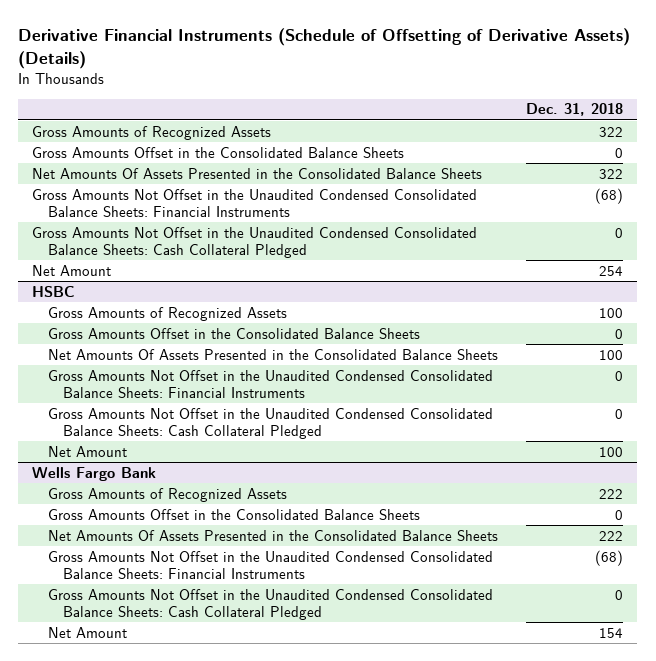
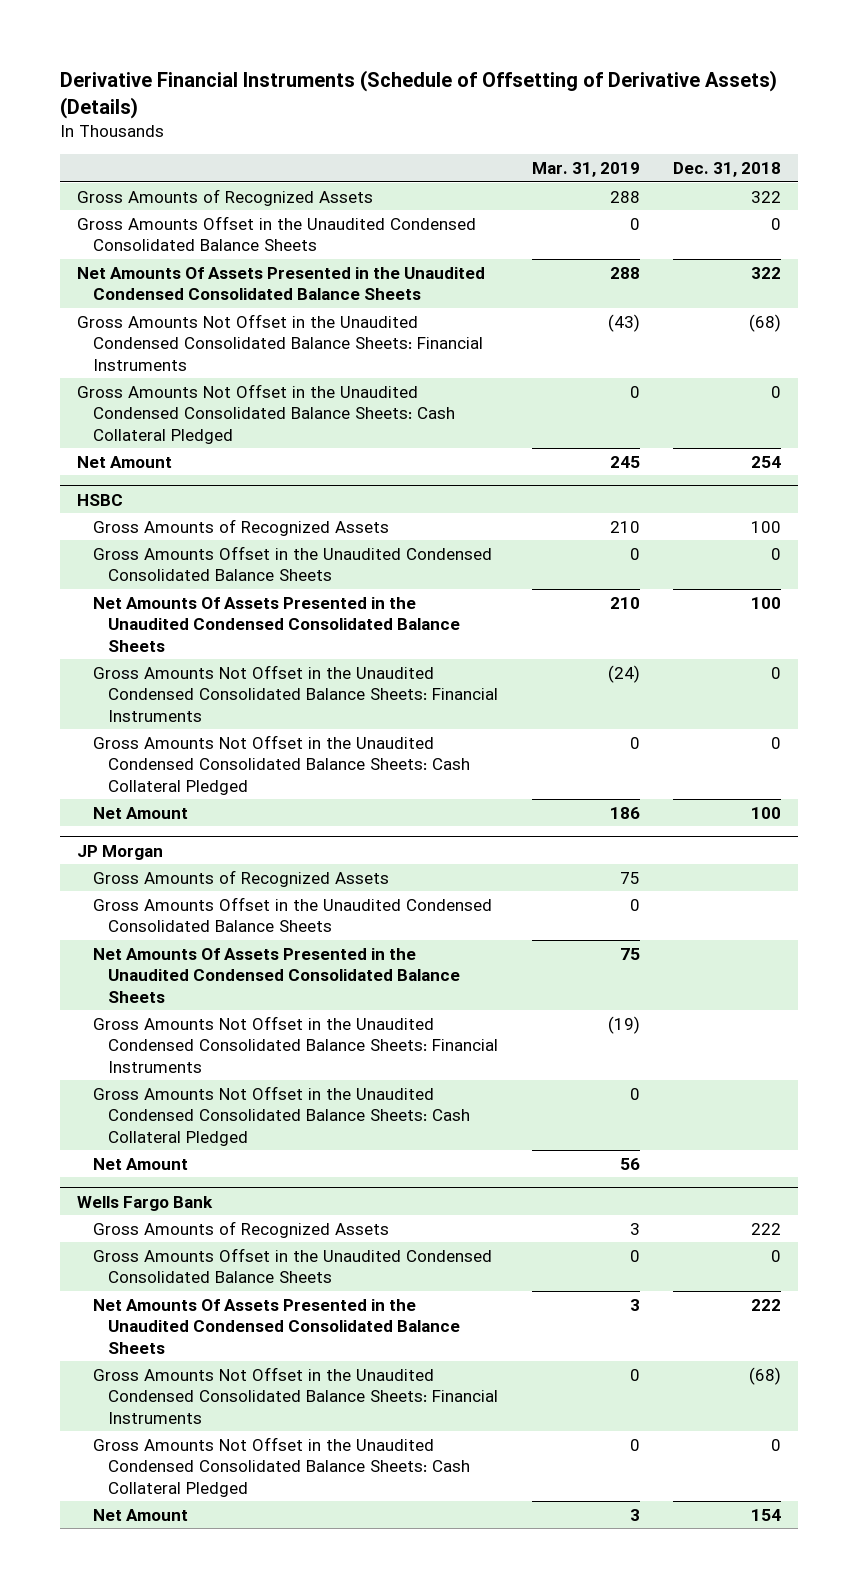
- | Dec. 31, 2018
+ | Mar. 31, 2019 | Dec. 31, 2018
- Gross Amounts Offset in the Consolidated Balance Sheets | 0
- Net Amounts Of Assets Presented in the Consolidated Balance Sheets | 322
+ Gross Amounts Offset in the Unaudited Condensed Consolidated Balance Sheets | 0 | 0
+ Net Amounts Of Assets Presented in the Unaudited Condensed Consolidated Balance Sheets | 288 | 322
@ HSBC
- Gross Amounts Offset in the Consolidated Balance Sheets | 0
- Net Amounts Of Assets Presented in the Consolidated Balance Sheets | 100
+ Gross Amounts Offset in the Unaudited Condensed Consolidated Balance Sheets | 0 | 0
+ Net Amounts Of Assets Presented in the Unaudited Condensed Consolidated Balance Sheets | 210 | 100
+ JP Morgan
+ Gross Amounts of Recognized Assets | 75 |
+ Gross Amounts Offset in the Unaudited Condensed Consolidated Balance Sheets | 0 |
+ Net Amounts Of Assets Presented in the Unaudited Condensed Consolidated Balance Sheets | 75 |
+ Gross Amounts Not Offset in the Unaudited Condensed Consolidated Balance Sheets: Financial Instruments | (19) |
+ Gross Amounts Not Offset in the Unaudited Condensed Consolidated Balance Sheets: Cash Collateral Pledged | 0 |
+ Net Amount | 56 |
@ Wells Fargo Bank
- Gross Amounts Offset in the Consolidated Balance Sheets | 0
- Net Amounts Of Assets Presented in the Consolidated Balance Sheets | 222
+ Gross Amounts Offset in the Unaudited Condensed Consolidated Balance Sheets | 0 | 0
+ Net Amounts Of Assets Presented in the Unaudited Condensed Consolidated Balance Sheets | 3 | 222

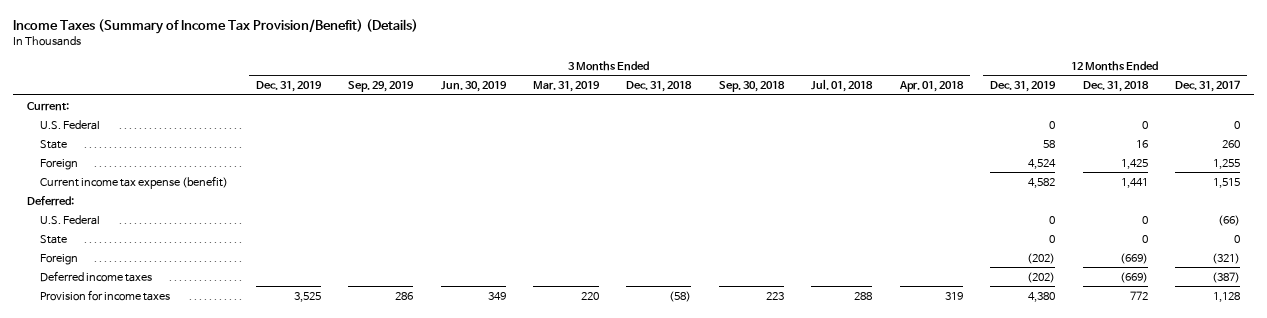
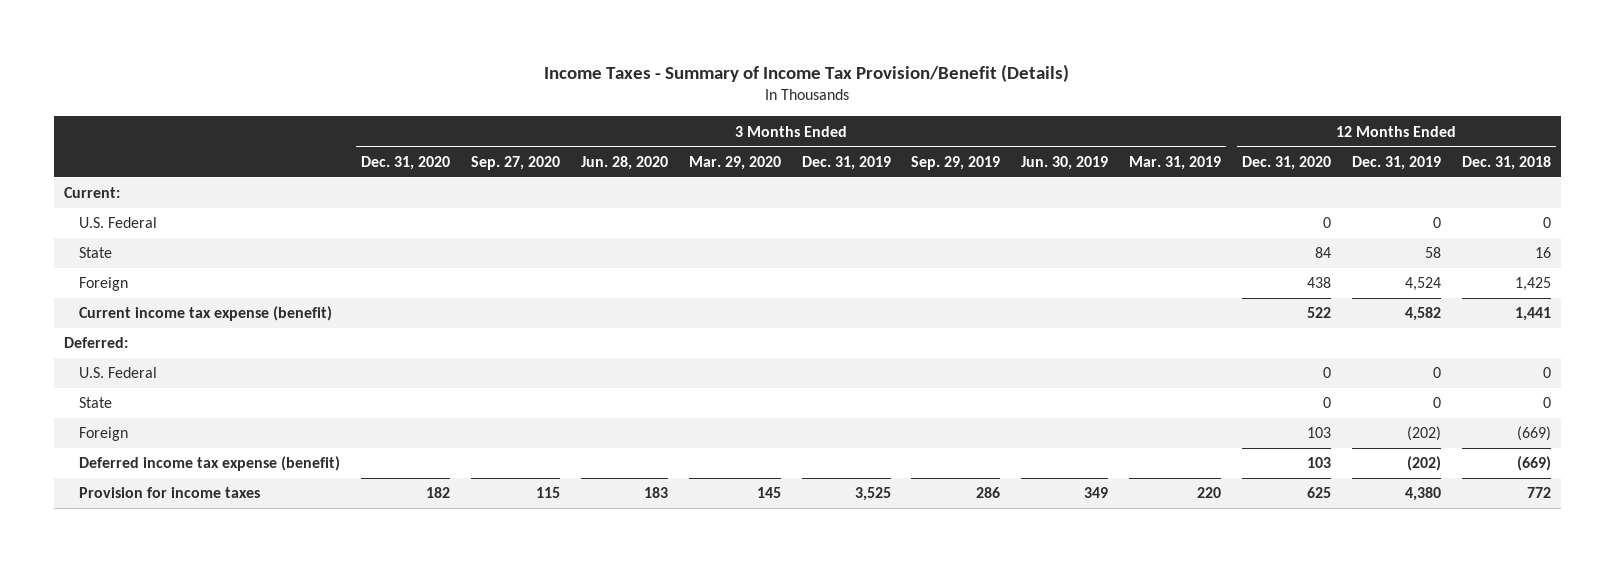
- Income Taxes (Summary of Income Tax Provision/Benefit) (Details)
+ Income Taxes - Summary of Income Tax Provision/Benefit (Details)
- | 3 Months Ended Dec. 31, 2019 | 3 Months Ended Sep. 29, 2019 | 3 Months Ended Jun. 30, 2019 | 3 Months Ended Mar. 31, 2019 | 3 Months Ended Dec. 31, 2018 | 3 Months Ended Sep. 30, 2018 | 3 Months Ended Jul. 01, 2018 | 3 Months Ended Apr. 01, 2018 | 12 Months Ended Dec. 31, 2019 | 12 Months Ended Dec. 31, 2018 | 12 Months Ended Dec. 31, 2017
+ | 3 Months Ended Dec. 31, 2020 | 3 Months Ended Sep. 27, 2020 | 3 Months Ended Jun. 28, 2020 | 3 Months Ended Mar. 29, 2020 | 3 Months Ended Dec. 31, 2019 | 3 Months Ended Sep. 29, 2019 | 3 Months Ended Jun. 30, 2019 | 3 Months Ended Mar. 31, 2019 | 12 Months Ended Dec. 31, 2020 | 12 Months Ended Dec. 31, 2019 | 12 Months Ended Dec. 31, 2018
- Deferred income taxes | | | | | | | | | (202) | (669) | (387)
+ Deferred income tax expense (benefit) | | | | | | | | | 103 | (202) | (669)

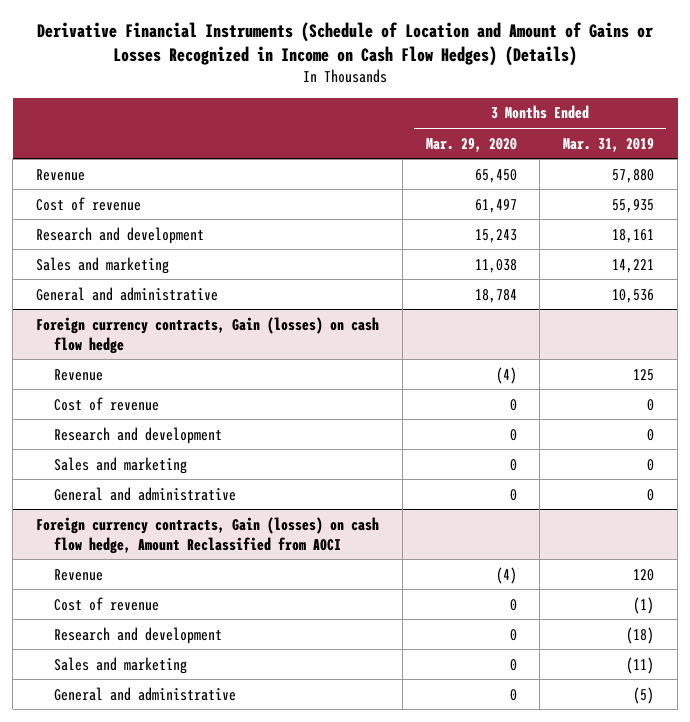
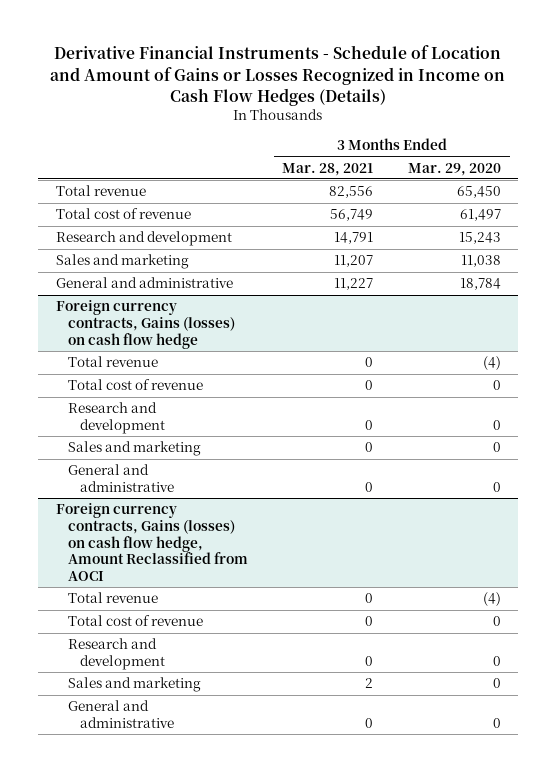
- Derivative Financial Instruments (Schedule of Location and Amount of Gains or Losses Recognized in Income on Cash Flow Hedges) (Details)
+ Derivative Financial Instruments - Schedule of Location and Amount of Gains or Losses Recognized in Income on Cash Flow Hedges (Details)
- | 3 Months Ended Mar. 29, 2020 | 3 Months Ended Mar. 31, 2019
+ | 3 Months Ended Mar. 28, 2021 | 3 Months Ended Mar. 29, 2020
- Revenue | 65,450 | 57,880
- Cost of revenue | 61,497 | 55,935
+ Total revenue | 82,556 | 65,450
+ Total cost of revenue | 56,749 | 61,497
- Foreign currency contracts, Gain (losses) on cash flow hedge
- Revenue | (4) | 125
- Cost of revenue | 0 | 0
+ Foreign currency contracts, Gains (losses) on cash flow hedge
+ Total revenue | 0 | (4)
+ Total cost of revenue | 0 | 0
- Foreign currency contracts, Gain (losses) on cash flow hedge, Amount Reclassified from AOCI
- Revenue | (4) | 120
- Cost of revenue | 0 | (1)
+ Foreign currency contracts, Gains (losses) on cash flow hedge, Amount Reclassified from AOCI
+ Total revenue | 0 | (4)
+ Total cost of revenue | 0 | 0

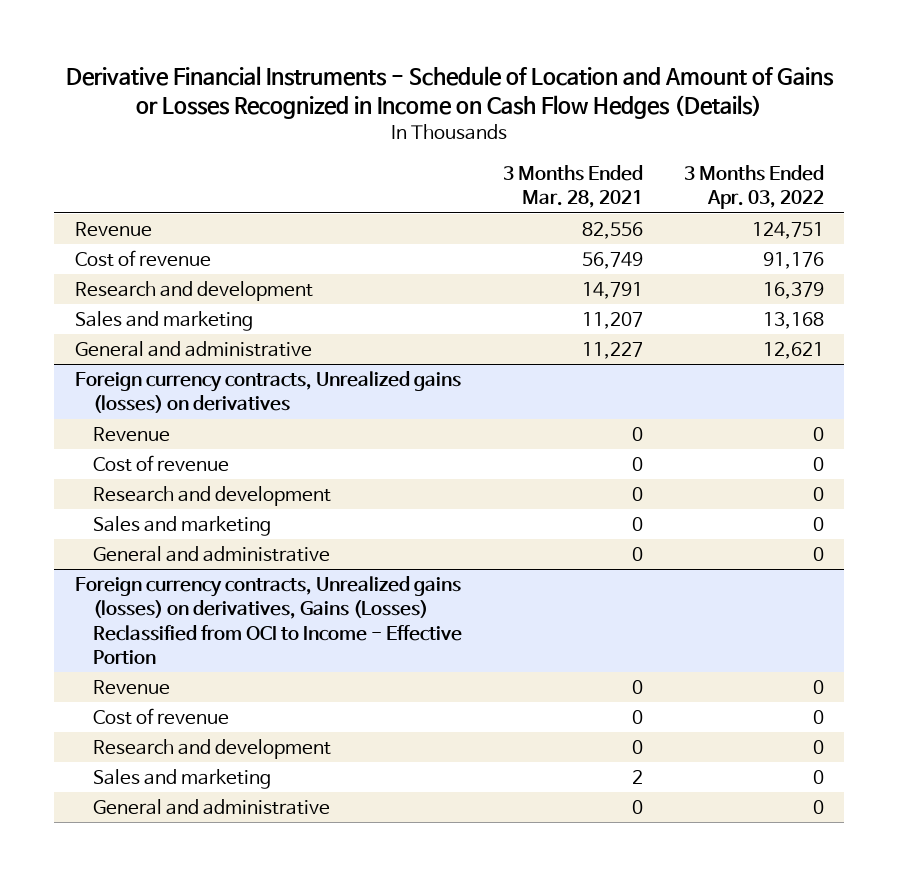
- | 3 Months Ended Mar. 28, 2021 | 3 Months Ended Mar. 29, 2020
+ | 3 Months Ended Mar. 28, 2021 | 3 Months Ended Apr. 03, 2022
- Total revenue | 82,556 | 65,450
- Total cost of revenue | 56,749 | 61,497
+ Revenue | 82,556 | 124,751
+ Cost of revenue | 56,749 | 91,176
- Foreign currency contracts, Gains (losses) on cash flow hedge
- Total revenue | 0 | (4)
- Total cost of revenue | 0 | 0
+ Foreign currency contracts, Unrealized gains (losses) on derivatives
+ Revenue | 0 | 0
+ Cost of revenue | 0 | 0
- Foreign currency contracts, Gains (losses) on cash flow hedge, Amount Reclassified from AOCI
- Total revenue | 0 | (4)
- Total cost of revenue | 0 | 0
+ Foreign currency contracts, Unrealized gains (losses) on derivatives, Gains (Losses) Reclassified from OCI to Income - Effective Portion
+ Revenue | 0 | 0
+ Cost of revenue | 0 | 0

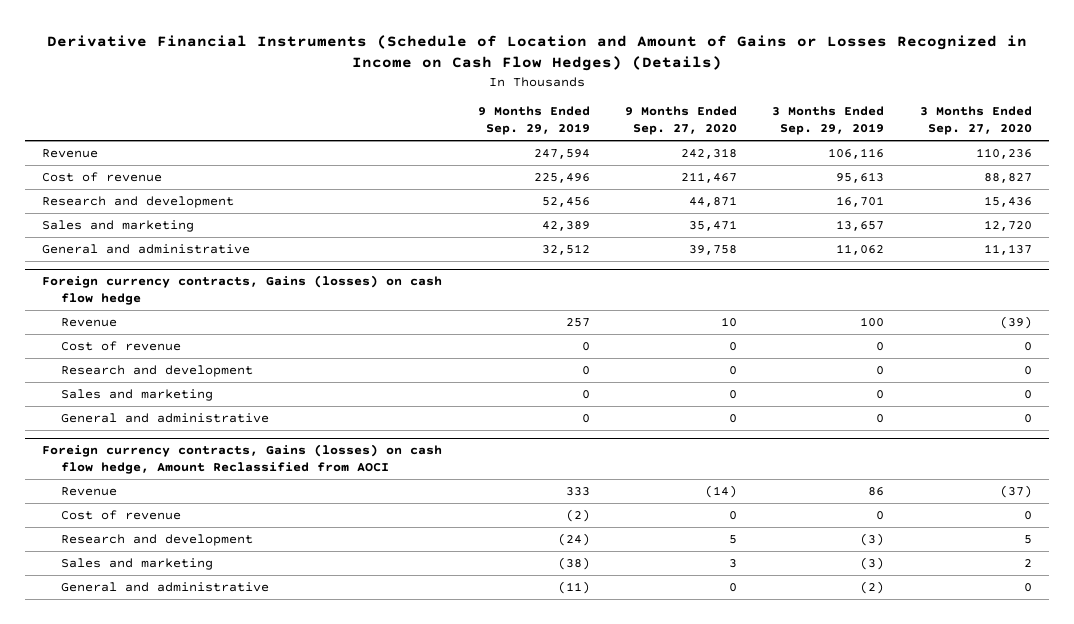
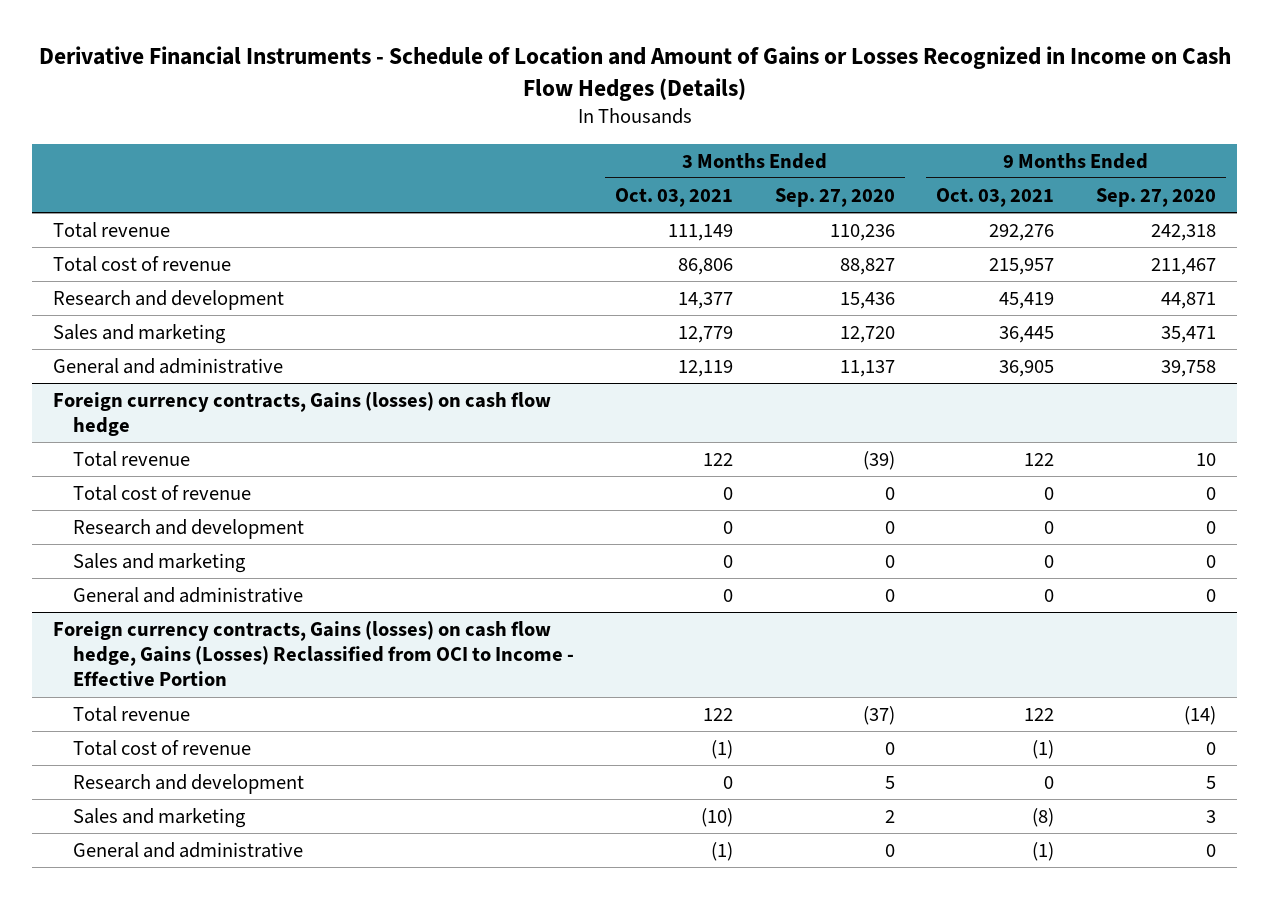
- Derivative Financial Instruments (Schedule of Location and Amount of Gains or Losses Recognized in Income on Cash Flow Hedges) (Details)
+ Derivative Financial Instruments - Schedule of Location and Amount of Gains or Losses Recognized in Income on Cash Flow Hedges (Details)
- | 9 Months Ended Sep. 29, 2019 | 9 Months Ended Sep. 27, 2020 | 3 Months Ended Sep. 29, 2019 | 3 Months Ended Sep. 27, 2020
+ | 3 Months Ended Oct. 03, 2021 | 3 Months Ended Sep. 27, 2020 | 9 Months Ended Oct. 03, 2021 | 9 Months Ended Sep. 27, 2020
- Revenue | 247,594 | 242,318 | 106,116 | 110,236
- Cost of revenue | 225,496 | 211,467 | 95,613 | 88,827
+ Total revenue | 111,149 | 110,236 | 292,276 | 242,318
+ Total cost of revenue | 86,806 | 88,827 | 215,957 | 211,467
@ Foreign currency contracts, Gains (losses) on cash flow hedge
- Revenue | 257 | 10 | 100 | (39)
- Cost of revenue | 0 | 0 | 0 | 0
+ Total revenue | 122 | (39) | 122 | 10
+ Total cost of revenue | 0 | 0 | 0 | 0
- Foreign currency contracts, Gains (losses) on cash flow hedge, Amount Reclassified from AOCI
- Revenue | 333 | (14) | 86 | (37)
- Cost of revenue | (2) | 0 | 0 | 0
+ Foreign currency contracts, Gains (losses) on cash flow hedge, Gains (Losses) Reclassified from OCI to Income - Effective Portion
+ Total revenue | 122 | (37) | 122 | (14)
+ Total cost of revenue | (1) | 0 | (1) | 0

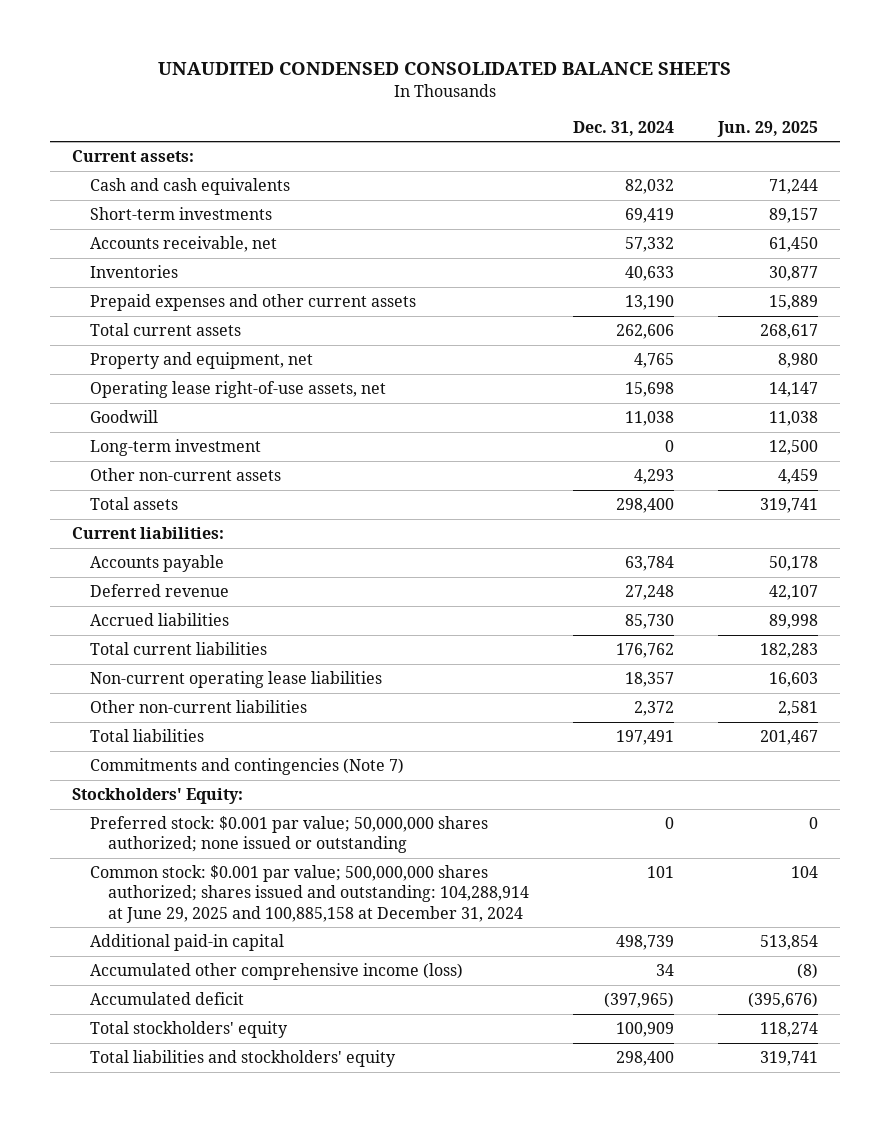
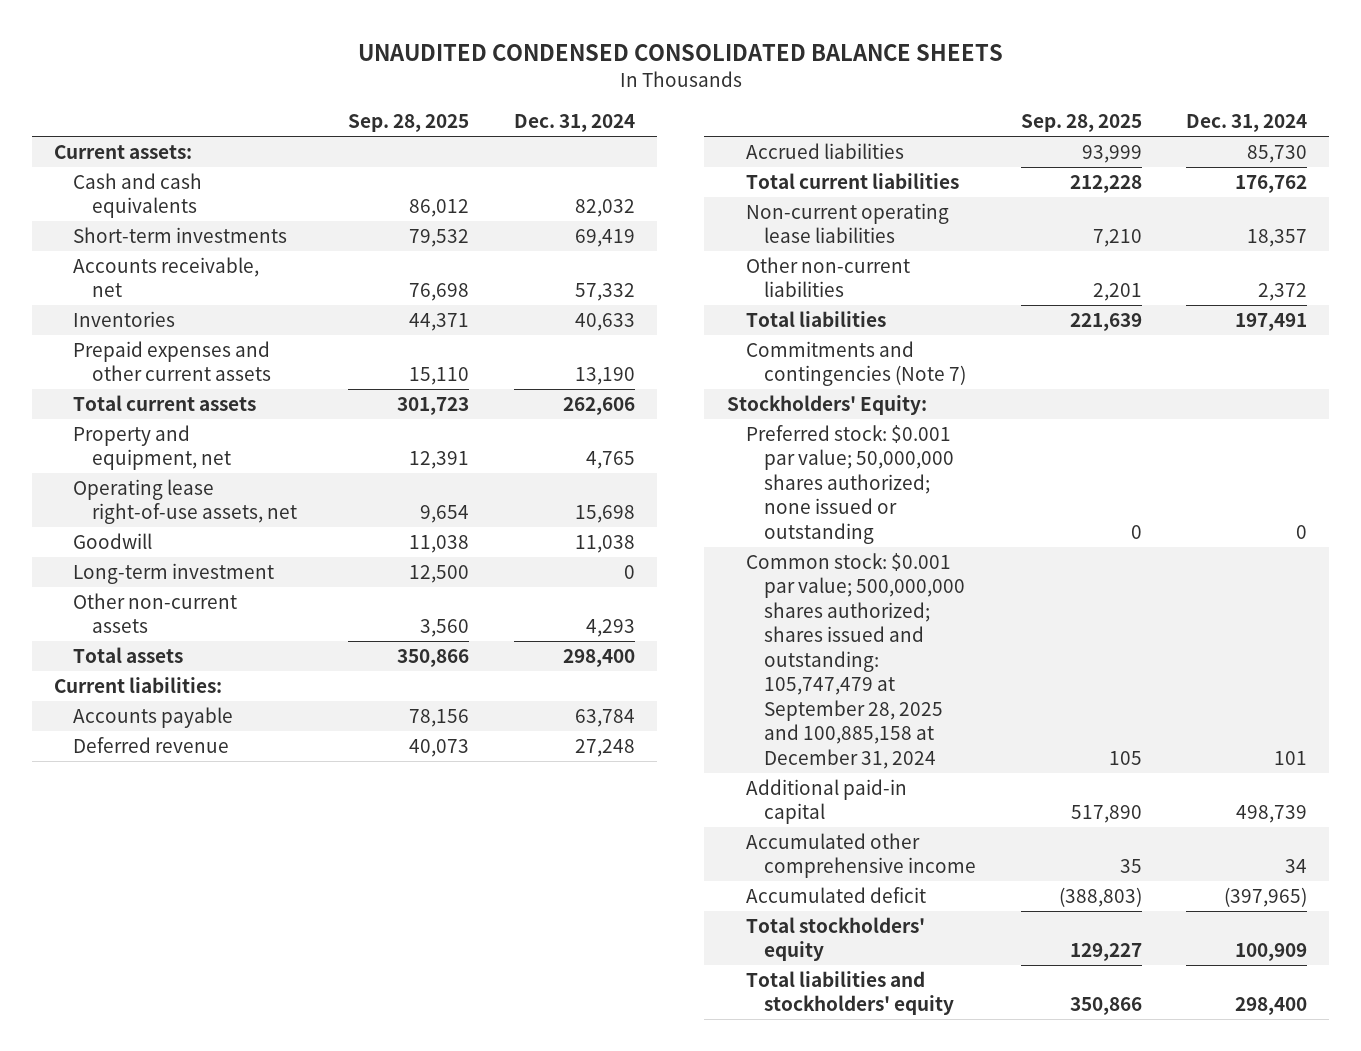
- | Dec. 31, 2024 | Jun. 29, 2025
+ | Sep. 28, 2025 | Dec. 31, 2024
- Common stock: $0.001 par value; 500,000,000 shares authorized; shares issued and outstanding: 104,288,914 at June 29, 2025 and 100,885,158 at December 31, 2024 | 101 | 104
+ Common stock: $0.001 par value; 500,000,000 shares authorized; shares issued and outstanding: 105,747,479 at September 28, 2025 and 100,885,158 at December 31, 2024 | 105 | 101
- Accumulated other comprehensive income (loss) | 34 | (8)
+ Accumulated other comprehensive income | 35 | 34

